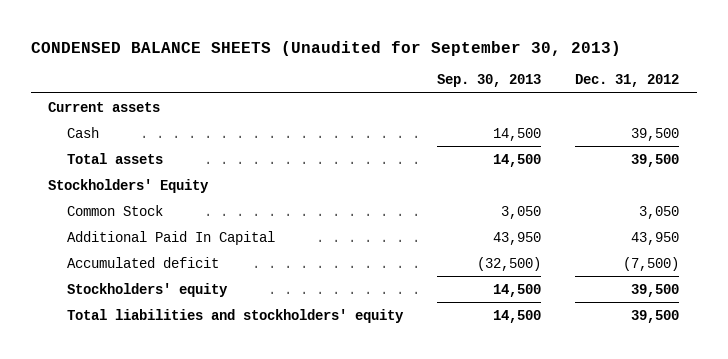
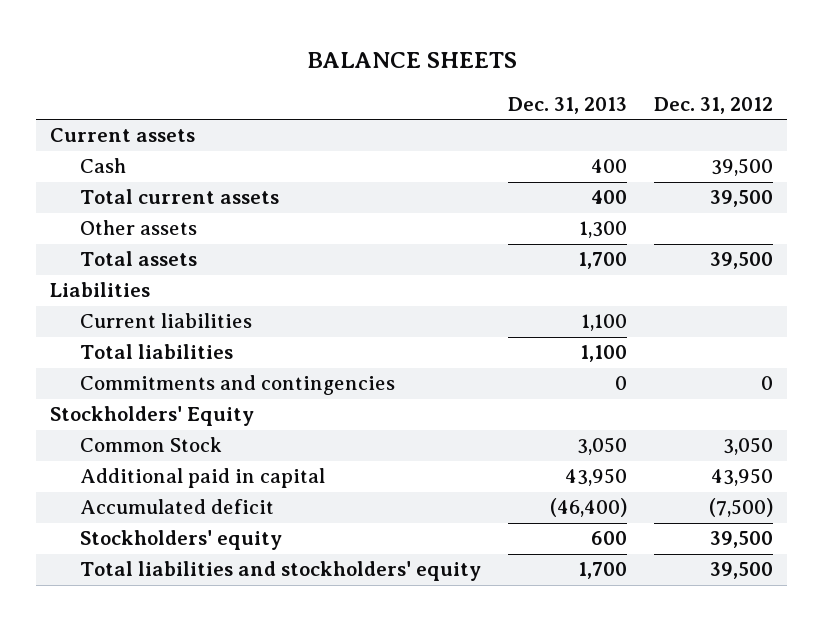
- CONDENSED BALANCE SHEETS (Unaudited for September 30, 2013)
+ BALANCE SHEETS
- | Sep. 30, 2013 | Dec. 31, 2012
+ | Dec. 31, 2013 | Dec. 31, 2012
+ Total current assets | 400 | 39,500
+ Other assets | 1,300 |
+ Liabilities
+ Current liabilities | 1,100 |
+ Total liabilities | 1,100 |
+ Commitments and contingencies | 0 | 0
- Additional Paid In Capital | 43,950 | 43,950
+ Additional paid in capital | 43,950 | 43,950

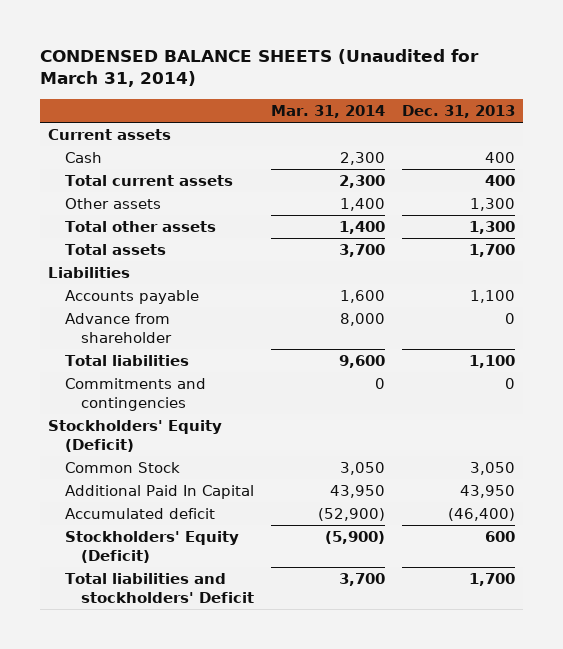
- BALANCE SHEETS
+ CONDENSED BALANCE SHEETS (Unaudited for March 31, 2014)
- | Dec. 31, 2013 | Dec. 31, 2012
+ | Mar. 31, 2014 | Dec. 31, 2013
+ Total other assets | 1,400 | 1,300
- Current liabilities | 1,100 |
+ Accounts payable | 1,600 | 1,100
+ Advance from shareholder | 8,000 | 0
- Stockholders' Equity
+ Stockholders' Equity (Deficit)
- Additional paid in capital | 43,950 | 43,950
+ Additional Paid In Capital | 43,950 | 43,950
- Stockholders' equity | 600 | 39,500
- Total liabilities and stockholders' equity | 1,700 | 39,500
+ Stockholders' Equity (Deficit) | (5,900) | 600
+ Total liabilities and stockholders' Deficit | 3,700 | 1,700

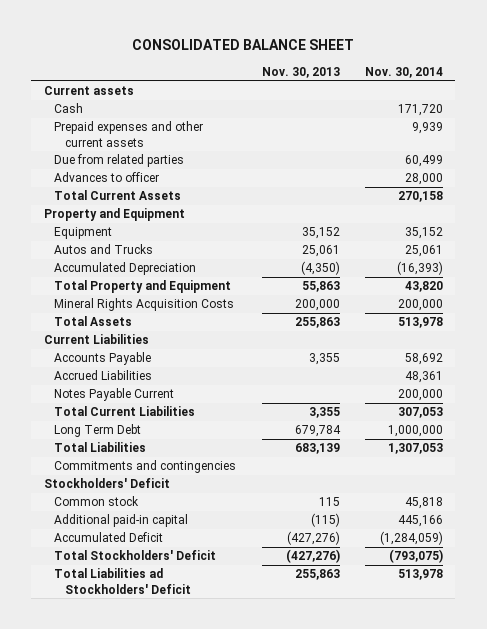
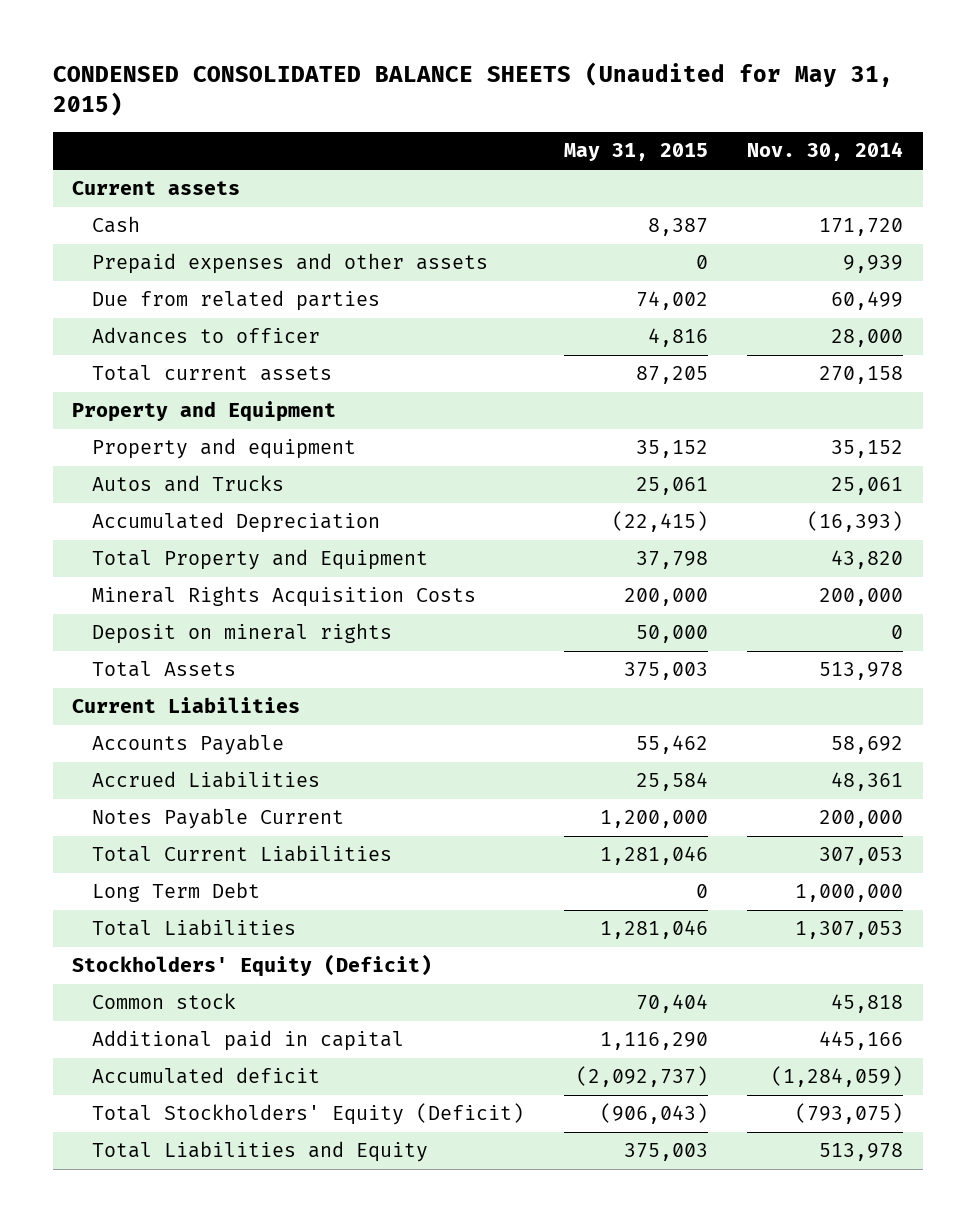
- CONSOLIDATED BALANCE SHEET
+ CONDENSED CONSOLIDATED BALANCE SHEETS (Unaudited for May 31, 2015)
- | Nov. 30, 2013 | Nov. 30, 2014
+ | May 31, 2015 | Nov. 30, 2014
- Prepaid expenses and other current assets | | 9,939
+ Prepaid expenses and other assets | 0 | 9,939
- Total Current Assets | | 270,158
+ Total current assets | 87,205 | 270,158
- Equipment | 35,152 | 35,152
+ Property and equipment | 35,152 | 35,152
+ Deposit on mineral rights | 50,000 | 0
- Commitments and contingencies
- Stockholders' Deficit
+ Stockholders' Equity (Deficit)
- Additional paid-in capital | (115) | 445,166
- Accumulated Deficit | (427,276) | (1,284,059)
- Total Stockholders' Deficit | (427,276) | (793,075)
- Total Liabilities ad Stockholders' Deficit | 255,863 | 513,978
+ Additional paid in capital | 1,116,290 | 445,166
+ Accumulated deficit | (2,092,737) | (1,284,059)
+ Total Stockholders' Equity (Deficit) | (906,043) | (793,075)
+ Total Liabilities and Equity | 375,003 | 513,978

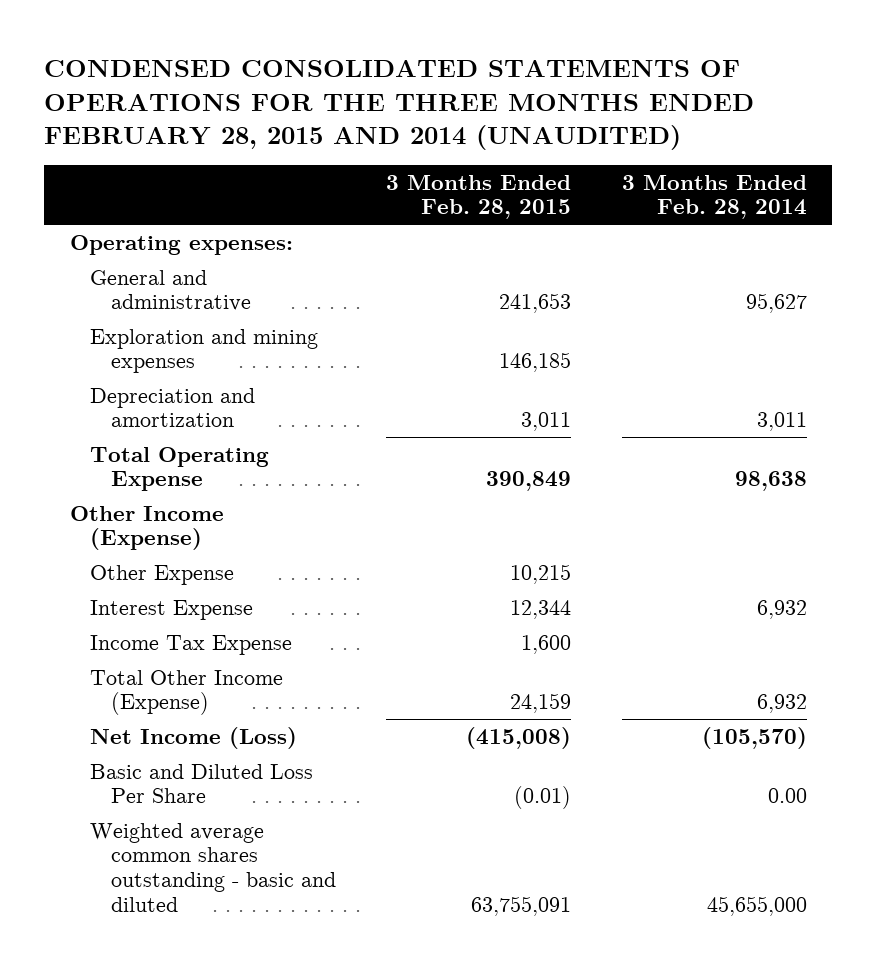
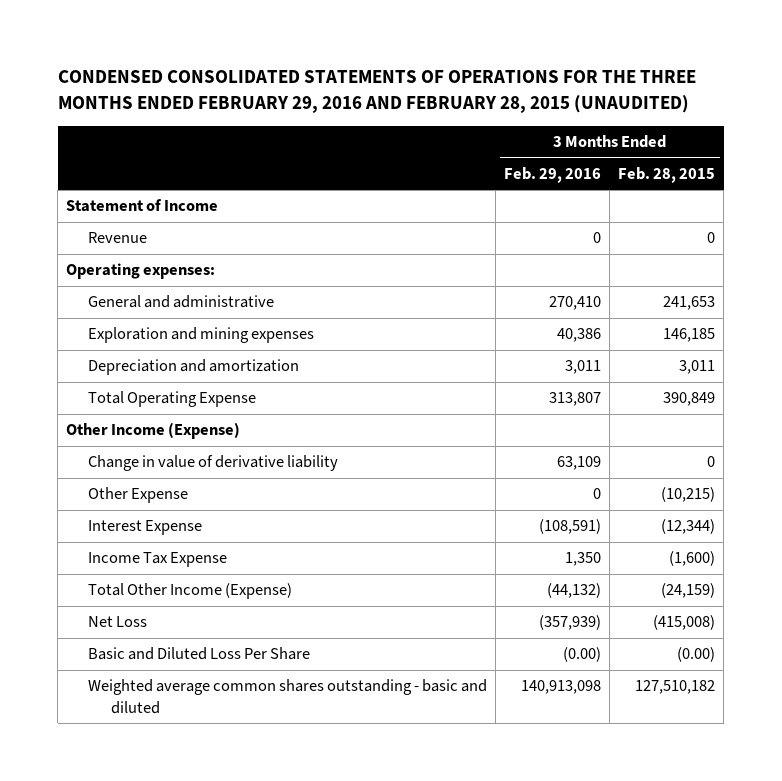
- CONDENSED CONSOLIDATED STATEMENTS OF OPERATIONS FOR THE THREE MONTHS ENDED FEBRUARY 28, 2015 AND 2014 (UNAUDITED)
+ CONDENSED CONSOLIDATED STATEMENTS OF OPERATIONS FOR THE THREE MONTHS ENDED FEBRUARY 29, 2016 AND FEBRUARY 28, 2015 (UNAUDITED)
- | 3 Months Ended Feb. 28, 2015 | 3 Months Ended Feb. 28, 2014
+ | 3 Months Ended Feb. 29, 2016 | 3 Months Ended Feb. 28, 2015
+ Statement of Income
+ Revenue | 0 | 0
- Other Expense | 10,215 |
- Interest Expense | 12,344 | 6,932
- Income Tax Expense | 1,600 |
- Total Other Income (Expense) | 24,159 | 6,932
- Net Income (Loss) | (415,008) | (105,570)
- Basic and Diluted Loss Per Share | (0.01) | 0.00
- Weighted average common shares outstanding - basic and diluted | 63,755,091 | 45,655,000
+ Change in value of derivative liability | 63,109 | 0
+ Other Expense | 0 | (10,215)
+ Interest Expense | (108,591) | (12,344)
+ Income Tax Expense | 1,350 | (1,600)
+ Total Other Income (Expense) | (44,132) | (24,159)
+ Net Loss | (357,939) | (415,008)
+ Basic and Diluted Loss Per Share | (0.00) | (0.00)
+ Weighted average common shares outstanding - basic and diluted | 140,913,098 | 127,510,182

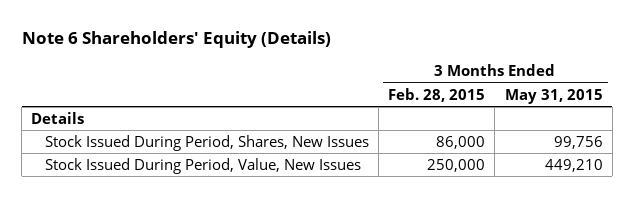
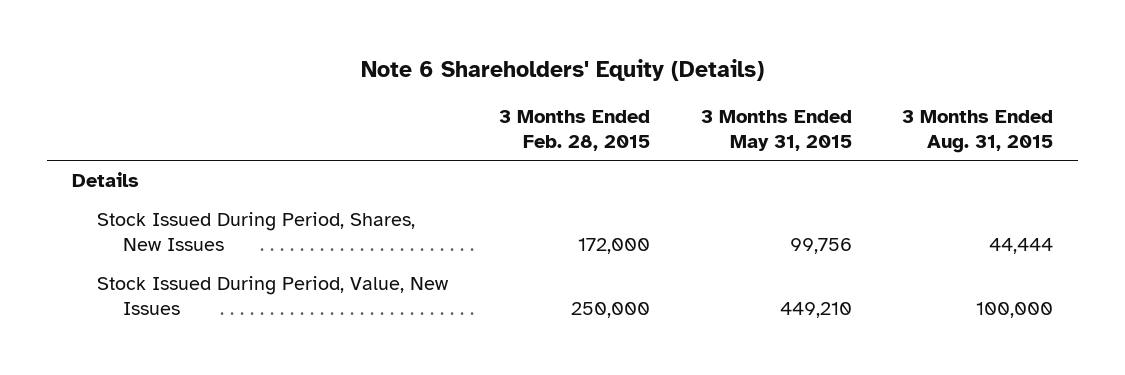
- | 3 Months Ended Feb. 28, 2015 | 3 Months Ended May 31, 2015
+ | 3 Months Ended Feb. 28, 2015 | 3 Months Ended May 31, 2015 | 3 Months Ended Aug. 31, 2015
- Stock Issued During Period, Shares, New Issues | 86,000 | 99,756
+ Stock Issued During Period, Shares, New Issues | 172,000 | 99,756 | 44,444

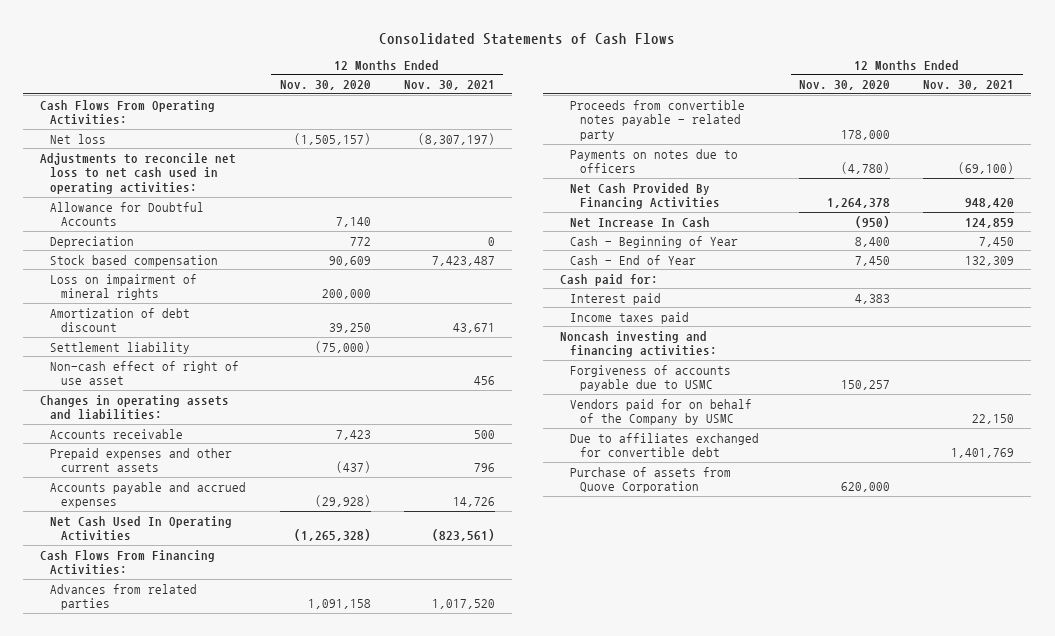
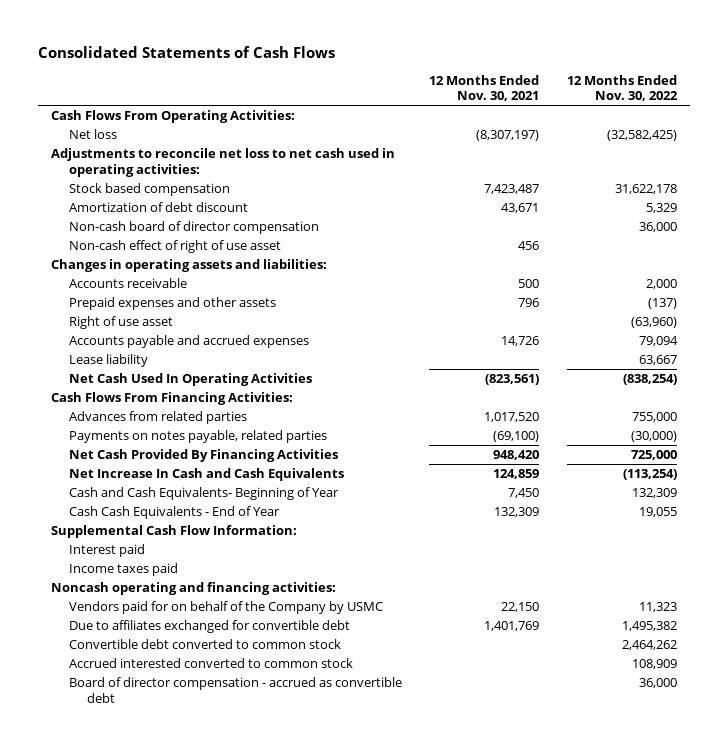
- | 12 Months Ended Nov. 30, 2020 | 12 Months Ended Nov. 30, 2021
+ | 12 Months Ended Nov. 30, 2021 | 12 Months Ended Nov. 30, 2022
- Allowance for Doubtful Accounts | 7,140 |
- Depreciation | 772 | 0
- Loss on impairment of mineral rights | 200,000 |
- Settlement liability | (75,000) |
+ Non-cash board of director compensation | | 36,000
- Prepaid expenses and other current assets | (437) | 796
+ Prepaid expenses and other assets | 796 | (137)
+ Right of use asset | | (63,960)
+ Lease liability | | 63,667
- Proceeds from convertible notes payable - related party | 178,000 |
- Payments on notes due to officers | (4,780) | (69,100)
+ Payments on notes payable, related parties | (69,100) | (30,000)
- Net Increase In Cash | (950) | 124,859
- Cash - Beginning of Year | 8,400 | 7,450
- Cash - End of Year | 7,450 | 132,309
- Cash paid for:
+ Net Increase In Cash and Cash Equivalents | 124,859 | (113,254)
+ Cash and Cash Equivalents- Beginning of Year | 7,450 | 132,309
+ Cash Cash Equivalents - End of Year | 132,309 | 19,055
+ Supplemental Cash Flow Information:
- Noncash investing and financing activities:
- Forgiveness of accounts payable due to USMC | 150,257 |
+ Noncash operating and financing activities:
- Purchase of assets from Quove Corporation | 620,000 |
+ Convertible debt converted to common stock | | 2,464,262
+ Accrued interested converted to common stock | | 108,909
+ Board of director compensation - accrued as convertible debt | | 36,000

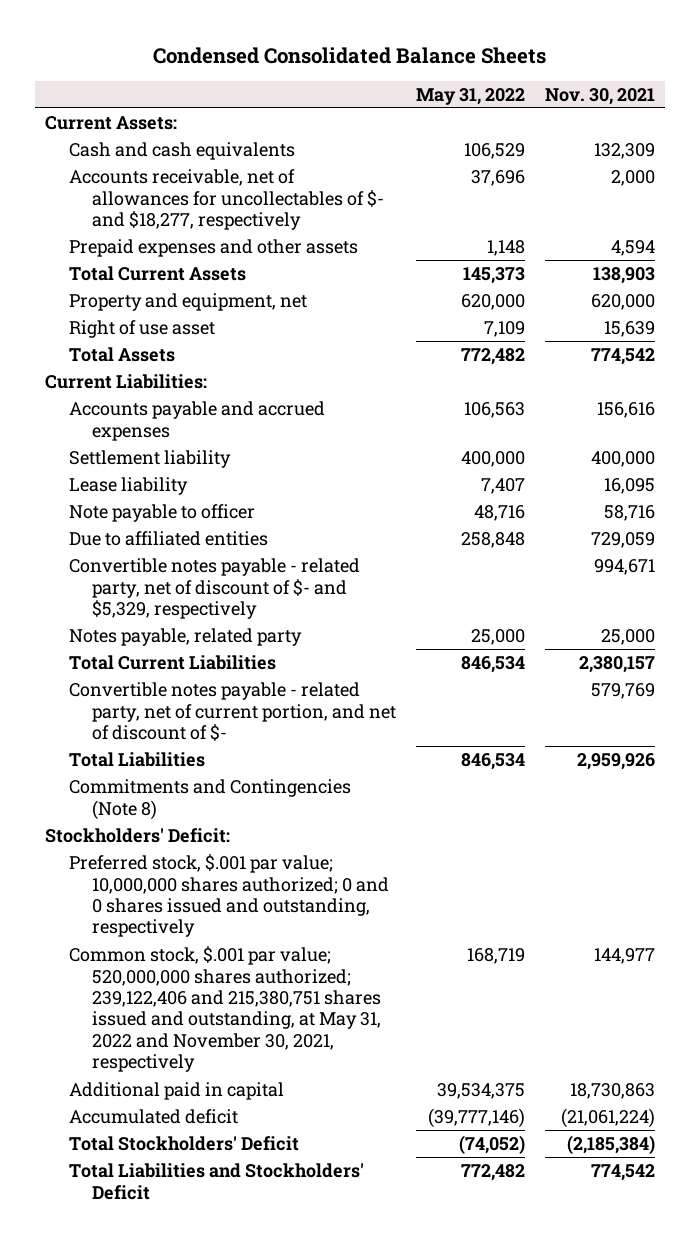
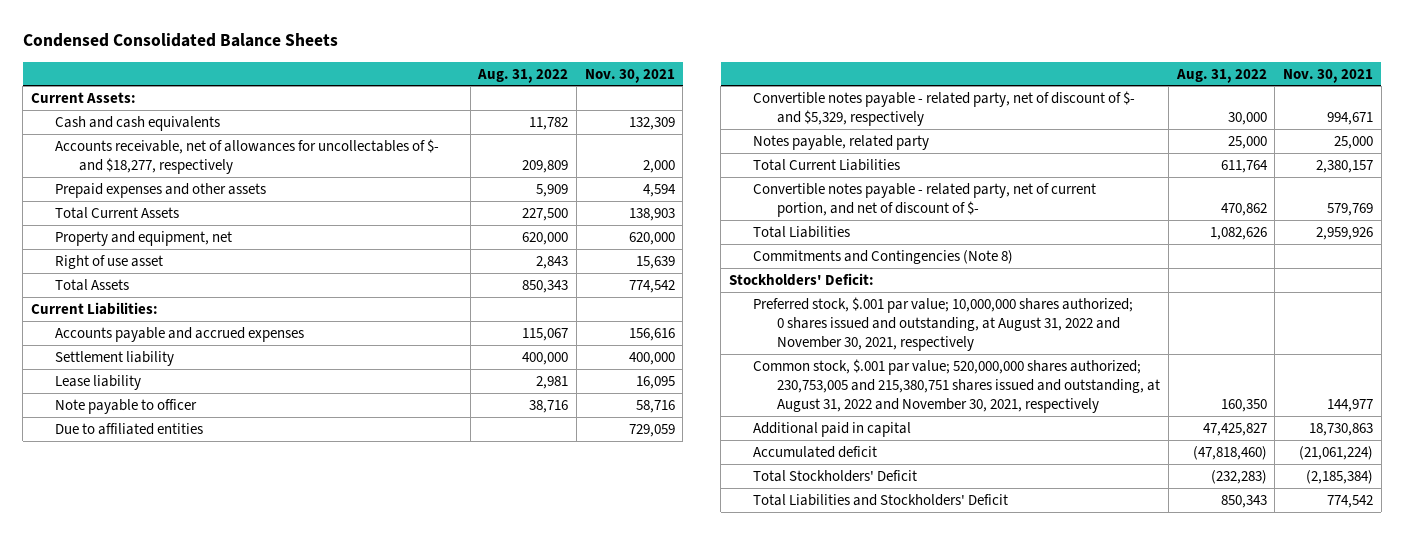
- | May 31, 2022 | Nov. 30, 2021
+ | Aug. 31, 2022 | Nov. 30, 2021
- Preferred stock, $.001 par value; 10,000,000 shares authorized; 0 and 0 shares issued and outstanding, respectively
- Common stock, $.001 par value; 520,000,000 shares authorized; 239,122,406 and 215,380,751 shares issued and outstanding, at May 31, 2022 and November 30, 2021, respectively | 168,719 | 144,977
+ Preferred stock, $.001 par value; 10,000,000 shares authorized; 0 shares issued and outstanding, at August 31, 2022 and November 30, 2021, respectively
+ Common stock, $.001 par value; 520,000,000 shares authorized; 230,753,005 and 215,380,751 shares issued and outstanding, at August 31, 2022 and November 30, 2021, respectively | 160,350 | 144,977

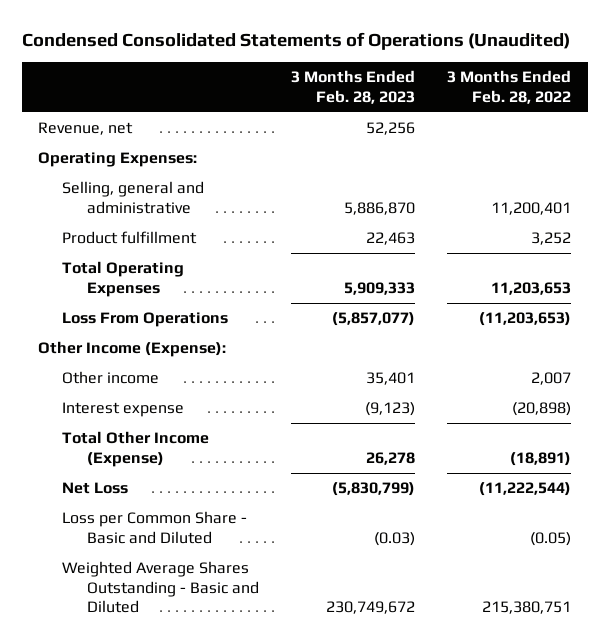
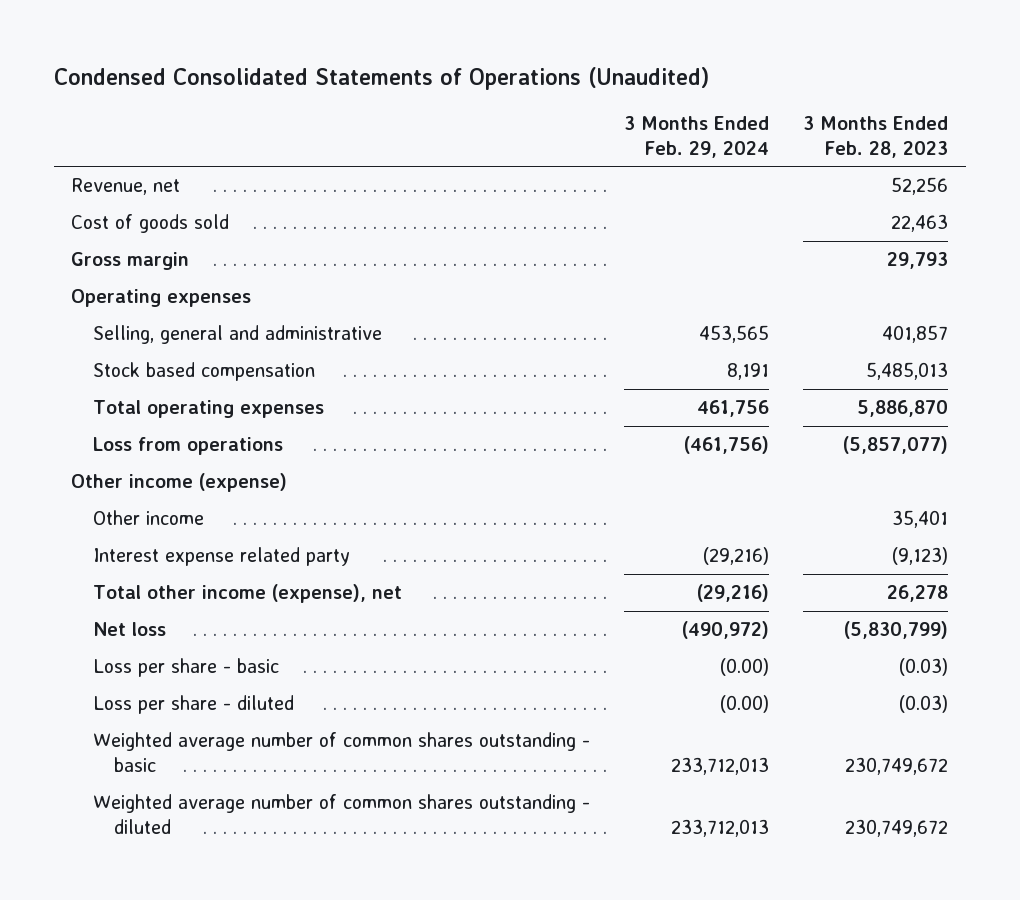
- | 3 Months Ended Feb. 28, 2023 | 3 Months Ended Feb. 28, 2022
+ | 3 Months Ended Feb. 29, 2024 | 3 Months Ended Feb. 28, 2023
- Operating Expenses:
- Selling, general and administrative | 5,886,870 | 11,200,401
- Product fulfillment | 22,463 | 3,252
- Total Operating Expenses | 5,909,333 | 11,203,653
- Loss From Operations | (5,857,077) | (11,203,653)
- Other Income (Expense):
+ Cost of goods sold | | 22,463
+ Gross margin | | 29,793
+ Operating expenses
+ Selling, general and administrative | 453,565 | 401,857
+ Stock based compensation | 8,191 | 5,485,013
+ Total operating expenses | 461,756 | 5,886,870
+ Loss from operations | (461,756) | (5,857,077)
+ Other income (expense)
- Interest expense | (9,123) | (20,898)
- Total Other Income (Expense) | 26,278 | (18,891)
- Net Loss | (5,830,799) | (11,222,544)
- Loss per Common Share - Basic and Diluted | (0.03) | (0.05)
- Weighted Average Shares Outstanding - Basic and Diluted | 230,749,672 | 215,380,751
+ Interest expense related party | (29,216) | (9,123)
+ Total other income (expense), net | (29,216) | 26,278
+ Net loss | (490,972) | (5,830,799)
+ Loss per share - basic | (0.00) | (0.03)
+ Loss per share - diluted | (0.00) | (0.03)
+ Weighted average number of common shares outstanding - basic | 233,712,013 | 230,749,672
+ Weighted average number of common shares outstanding - diluted | 233,712,013 | 230,749,672

